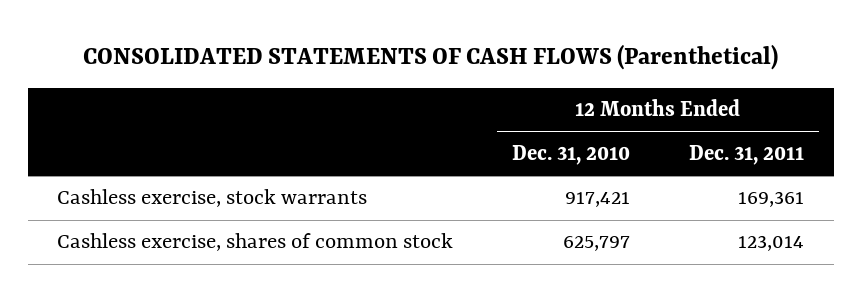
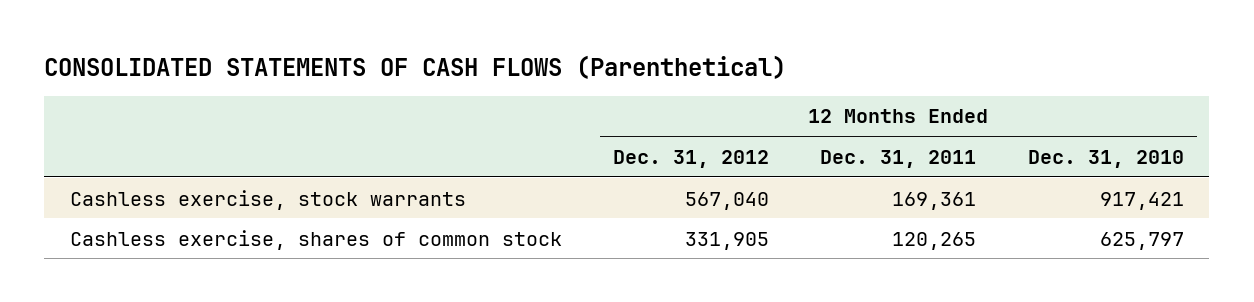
- | 12 Months Ended Dec. 31, 2010 | 12 Months Ended Dec. 31, 2011
+ | 12 Months Ended Dec. 31, 2012 | 12 Months Ended Dec. 31, 2011 | 12 Months Ended Dec. 31, 2010
- Cashless exercise, shares of common stock | 625,797 | 123,014
+ Cashless exercise, shares of common stock | 331,905 | 120,265 | 625,797

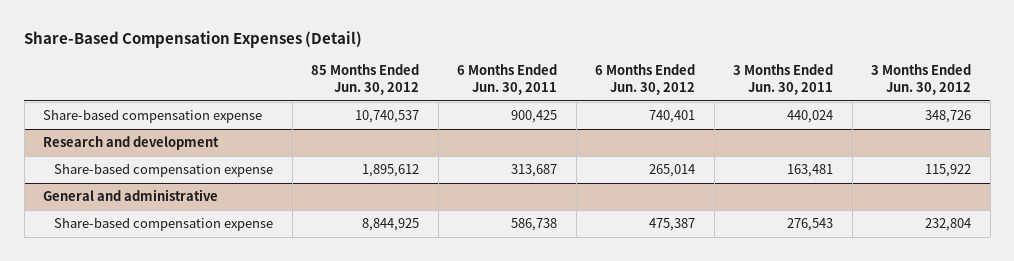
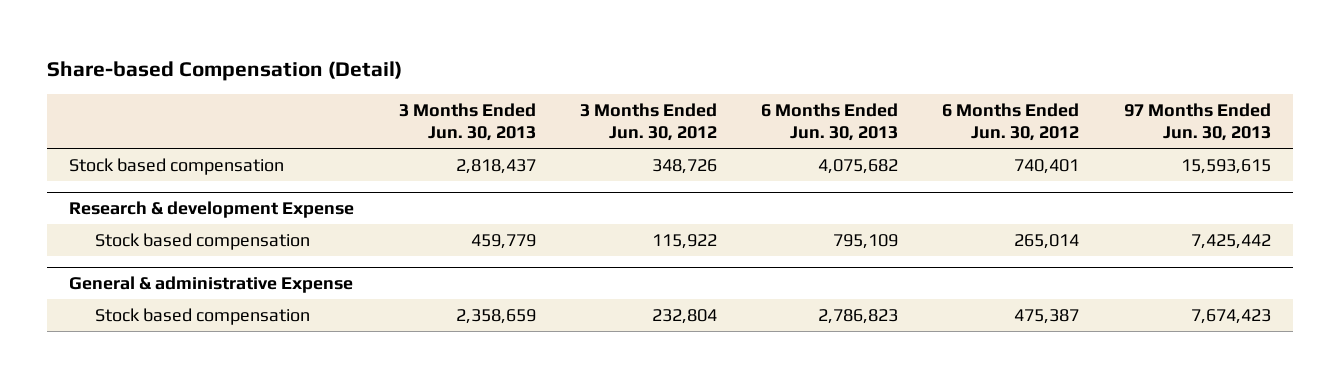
- Share-Based Compensation Expenses (Detail)
+ Share-based Compensation (Detail)
- | 85 Months Ended Jun. 30, 2012 | 6 Months Ended Jun. 30, 2011 | 6 Months Ended Jun. 30, 2012 | 3 Months Ended Jun. 30, 2011 | 3 Months Ended Jun. 30, 2012
+ | 3 Months Ended Jun. 30, 2013 | 3 Months Ended Jun. 30, 2012 | 6 Months Ended Jun. 30, 2013 | 6 Months Ended Jun. 30, 2012 | 97 Months Ended Jun. 30, 2013
- Share-based compensation expense | 10,740,537 | 900,425 | 740,401 | 440,024 | 348,726
- Research and development
- Share-based compensation expense | 1,895,612 | 313,687 | 265,014 | 163,481 | 115,922
- General and administrative
- Share-based compensation expense | 8,844,925 | 586,738 | 475,387 | 276,543 | 232,804
+ Stock based compensation | 2,818,437 | 348,726 | 4,075,682 | 740,401 | 15,593,615
+ Research & development Expense
+ Stock based compensation | 459,779 | 115,922 | 795,109 | 265,014 | 7,425,442
+ General & administrative Expense
+ Stock based compensation | 2,358,659 | 232,804 | 2,786,823 | 475,387 | 7,674,423

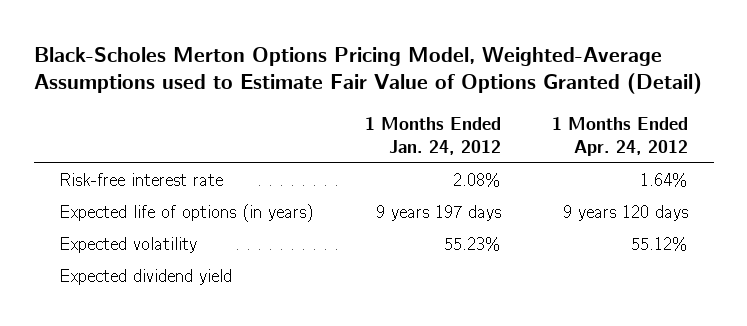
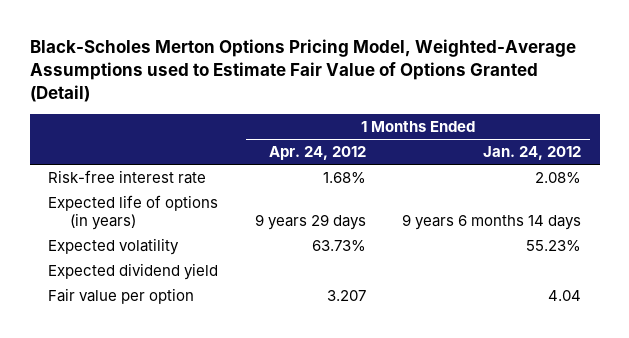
- | 1 Months Ended Jan. 24, 2012 | 1 Months Ended Apr. 24, 2012
+ | 1 Months Ended Apr. 24, 2012 | 1 Months Ended Jan. 24, 2012
- Risk-free interest rate | 2.08% | 1.64%
- Expected life of options (in years) | 9 years 197 days | 9 years 120 days
- Expected volatility | 55.23% | 55.12%
+ Risk-free interest rate | 1.68% | 2.08%
+ Expected life of options (in years) | 9 years 29 days | 9 years 6 months 14 days
+ Expected volatility | 63.73% | 55.23%
+ Fair value per option | 3.207 | 4.04

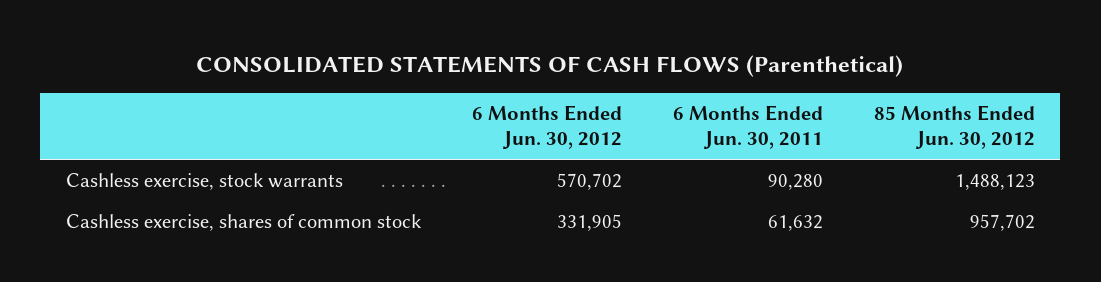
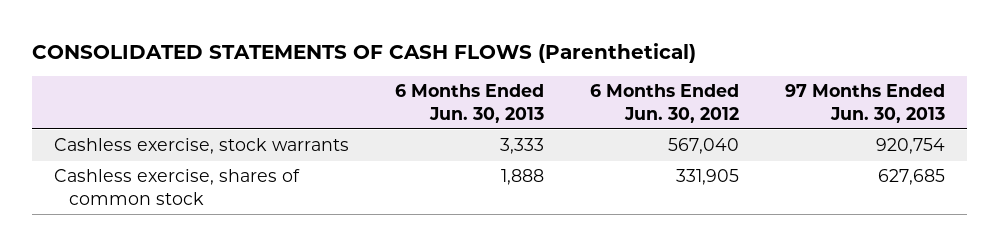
- | 6 Months Ended Jun. 30, 2012 | 6 Months Ended Jun. 30, 2011 | 85 Months Ended Jun. 30, 2012
+ | 6 Months Ended Jun. 30, 2013 | 6 Months Ended Jun. 30, 2012 | 97 Months Ended Jun. 30, 2013
- Cashless exercise, stock warrants | 570,702 | 90,280 | 1,488,123
+ Cashless exercise, stock warrants | 3,333 | 567,040 | 920,754

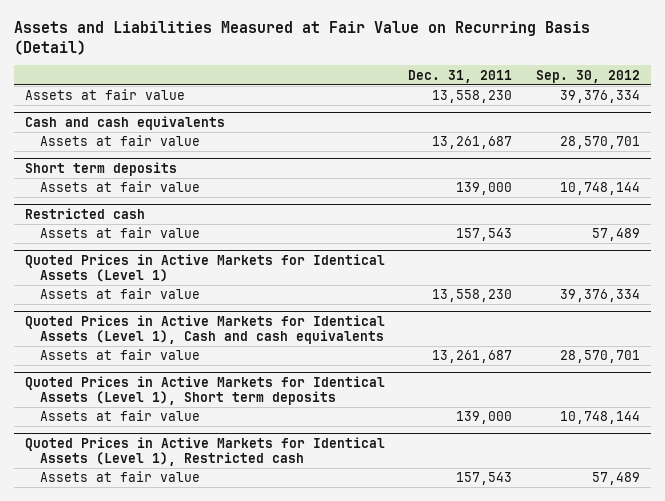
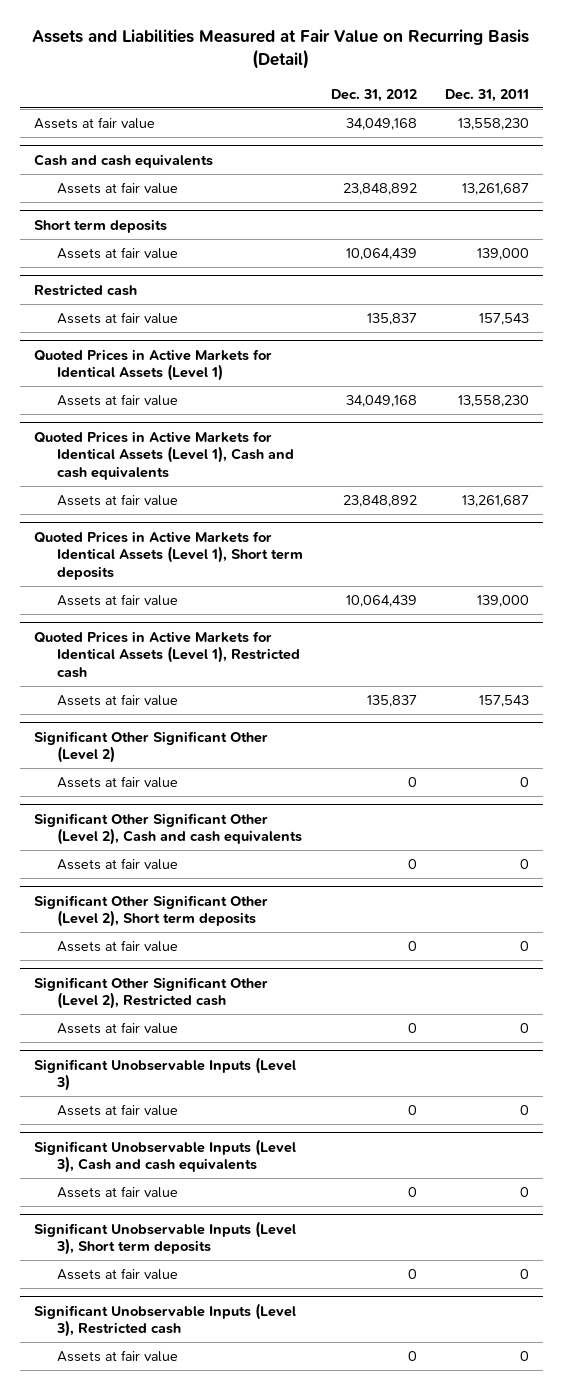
- | Dec. 31, 2011 | Sep. 30, 2012
+ | Dec. 31, 2012 | Dec. 31, 2011
+ Significant Other Significant Other (Level 2)
+ Assets at fair value | 0 | 0
+ Significant Other Significant Other (Level 2), Cash and cash equivalents
+ Assets at fair value | 0 | 0
+ Significant Other Significant Other (Level 2), Short term deposits
+ Assets at fair value | 0 | 0
+ Significant Other Significant Other (Level 2), Restricted cash
+ Assets at fair value | 0 | 0
+ Significant Unobservable Inputs (Level 3)
+ Assets at fair value | 0 | 0
+ Significant Unobservable Inputs (Level 3), Cash and cash equivalents
+ Assets at fair value | 0 | 0
+ Significant Unobservable Inputs (Level 3), Short term deposits
+ Assets at fair value | 0 | 0
+ Significant Unobservable Inputs (Level 3), Restricted cash
+ Assets at fair value | 0 | 0

